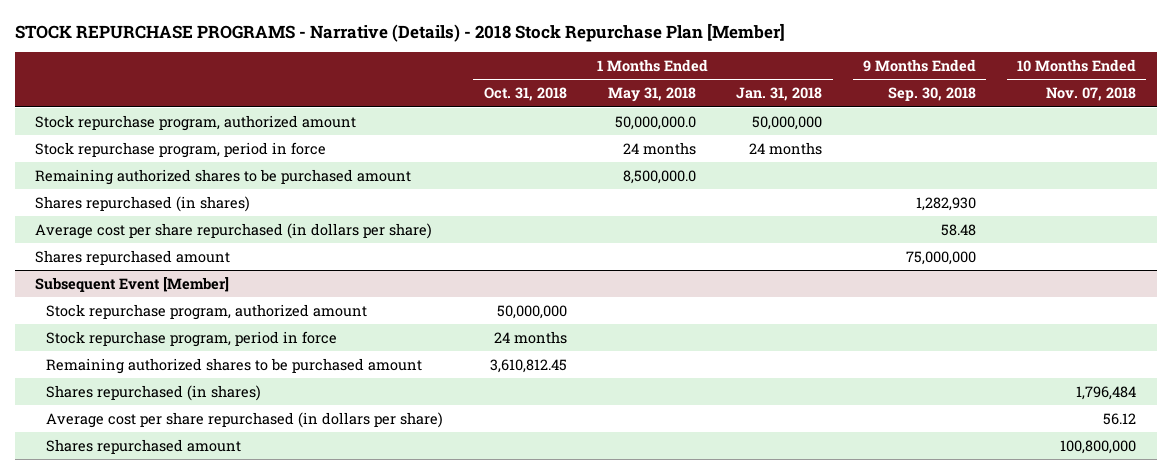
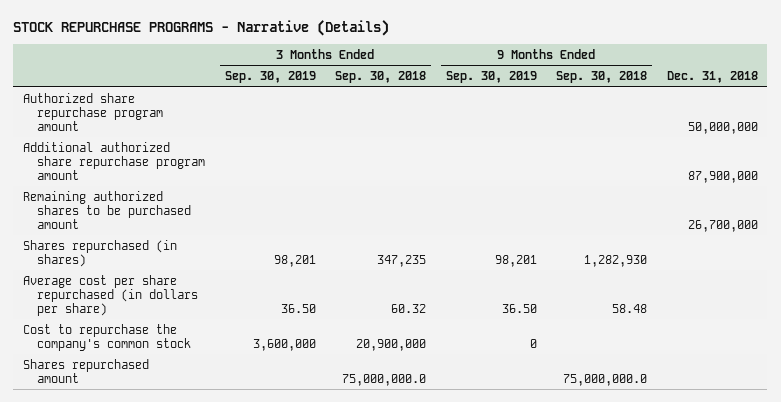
- STOCK REPURCHASE PROGRAMS - Narrative (Details) - 2018 Stock Repurchase Plan [Member]
+ STOCK REPURCHASE PROGRAMS - Narrative (Details)
- | 1 Months Ended Oct. 31, 2018 | 1 Months Ended May 31, 2018 | 1 Months Ended Jan. 31, 2018 | 9 Months Ended Sep. 30, 2018 | 10 Months Ended Nov. 07, 2018
+ | 3 Months Ended Sep. 30, 2019 | 3 Months Ended Sep. 30, 2018 | 9 Months Ended Sep. 30, 2019 | 9 Months Ended Sep. 30, 2018 | Dec. 31, 2018
- Stock repurchase program, authorized amount | | 50,000,000.0 | 50,000,000 | |
- Stock repurchase program, period in force | | 24 months | 24 months | |
+ Authorized share repurchase program amount | | | | | 50,000,000
+ Additional authorized share repurchase program amount | | | | | 87,900,000
- Shares repurchased amount | | | | 75,000,000 |
- Subsequent Event [Member]
- Stock repurchase program, authorized amount | 50,000,000 | | | |
- Stock repurchase program, period in force | 24 months | | | |
- Remaining authorized shares to be purchased amount | 3,610,812.45 | | | |
- Shares repurchased (in shares) | | | | | 1,796,484
- Average cost per share repurchased (in dollars per share) | | | | | 56.12
- Shares repurchased amount | | | | | 100,800,000
+ Cost to repurchase the company's common stock | 3,600,000 | 20,900,000 | 0 | |
+ Shares repurchased amount | | 75,000,000.0 | | 75,000,000.0 |

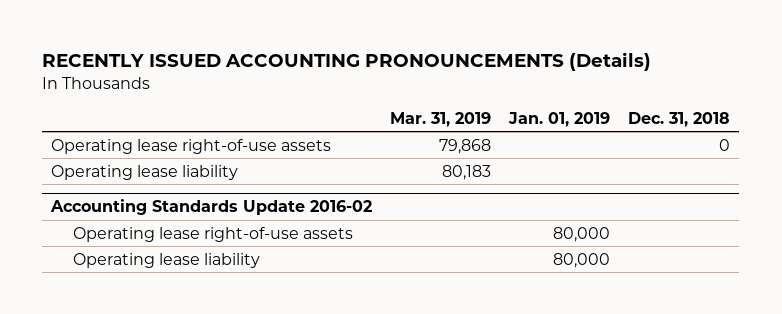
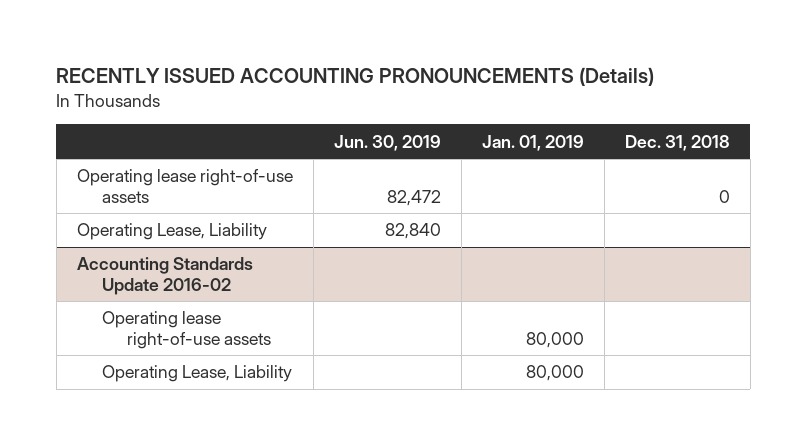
- | Mar. 31, 2019 | Jan. 01, 2019 | Dec. 31, 2018
+ | Jun. 30, 2019 | Jan. 01, 2019 | Dec. 31, 2018
- Operating lease liability | 80,183 | |
+ Operating Lease, Liability | 82,840 | |
@ Accounting Standards Update 2016-02
- Operating lease liability | | 80,000 |
+ Operating Lease, Liability | | 80,000 |

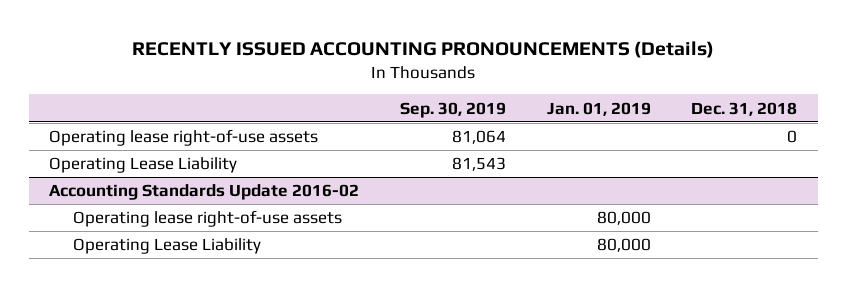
- | Jun. 30, 2019 | Jan. 01, 2019 | Dec. 31, 2018
+ | Sep. 30, 2019 | Jan. 01, 2019 | Dec. 31, 2018
- Operating Lease, Liability | 82,840 | |
+ Operating Lease Liability | 81,543 | |
@ Accounting Standards Update 2016-02
- Operating Lease, Liability | | 80,000 |
+ Operating Lease Liability | | 80,000 |

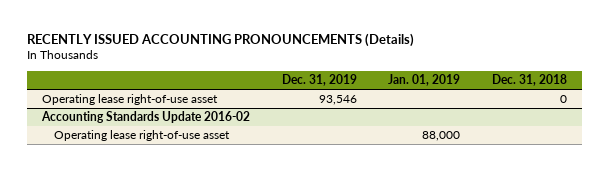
- | Sep. 30, 2019 | Jan. 01, 2019 | Dec. 31, 2018
+ | Dec. 31, 2019 | Jan. 01, 2019 | Dec. 31, 2018
- Operating lease right-of-use assets | 81,064 | | 0
- Operating Lease Liability | 81,543 | |
+ Operating lease right-of-use asset | 93,546 | | 0
@ Accounting Standards Update 2016-02
- Operating lease right-of-use assets | | 80,000 |
- Operating Lease Liability | | 80,000 |
+ Operating lease right-of-use asset | | 88,000 |

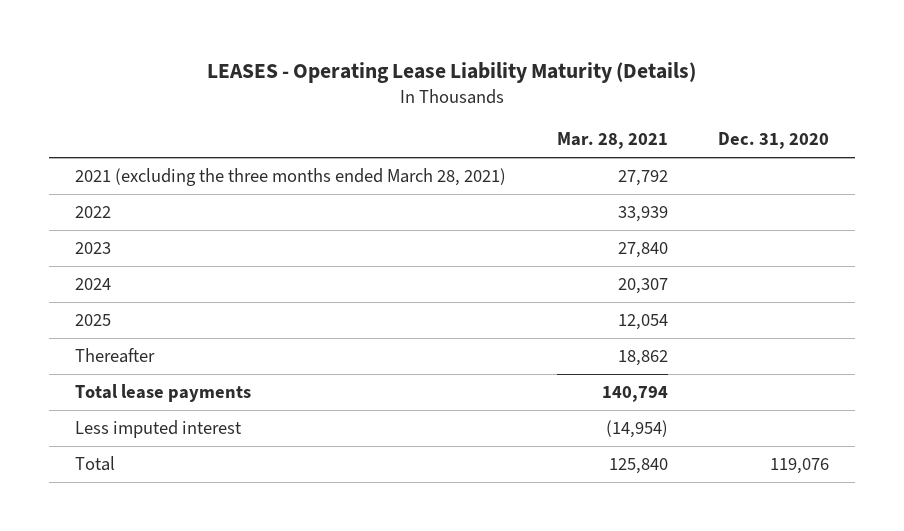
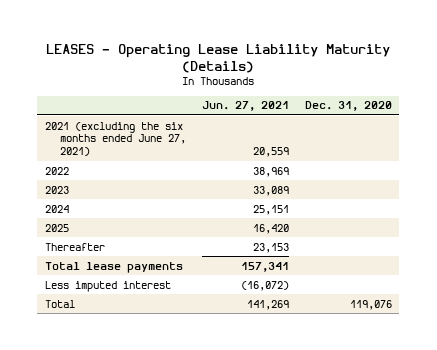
- | Mar. 28, 2021 | Dec. 31, 2020
+ | Jun. 27, 2021 | Dec. 31, 2020
- 2021 (excluding the three months ended March 28, 2021) | 27,792 |
+ 2021 (excluding the six months ended June 27, 2021) | 20,559 |

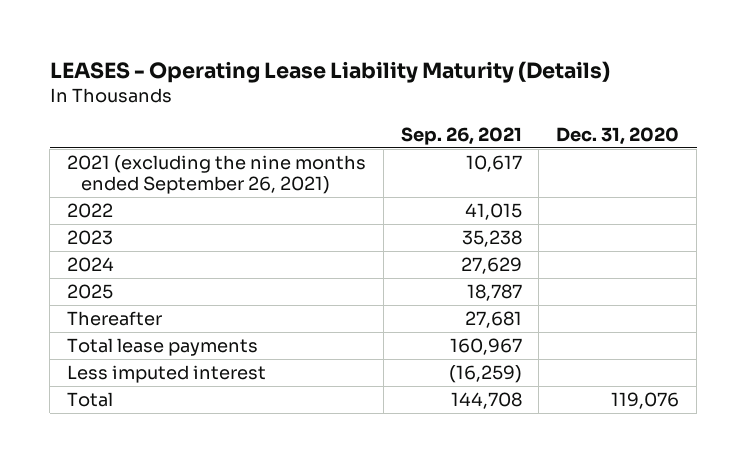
- | Jun. 27, 2021 | Dec. 31, 2020
+ | Sep. 26, 2021 | Dec. 31, 2020
- 2021 (excluding the six months ended June 27, 2021) | 20,559 |
+ 2021 (excluding the nine months ended September 26, 2021) | 10,617 |

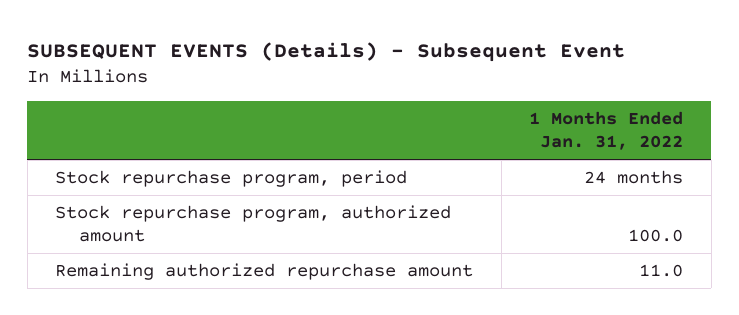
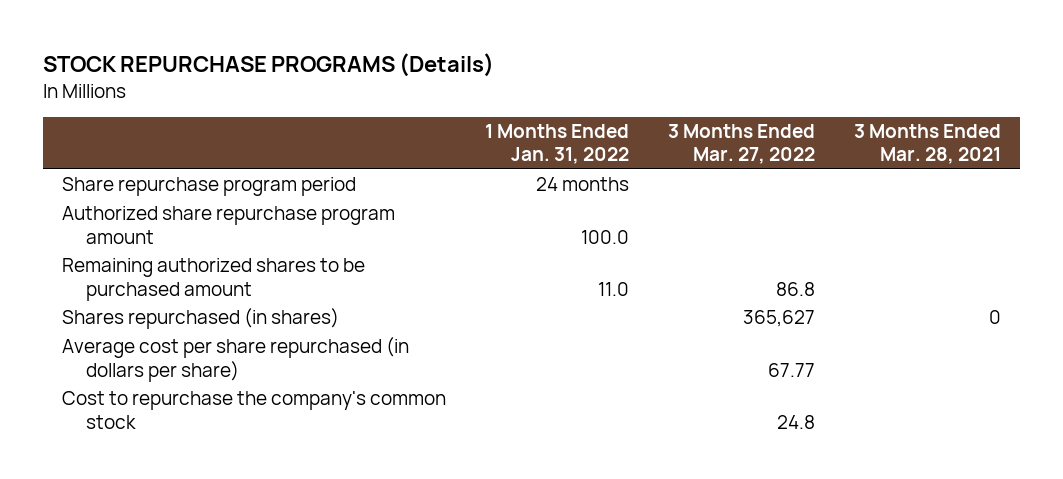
- SUBSEQUENT EVENTS (Details) - Subsequent Event
+ STOCK REPURCHASE PROGRAMS (Details)
- | 1 Months Ended Jan. 31, 2022
+ | 1 Months Ended Jan. 31, 2022 | 3 Months Ended Mar. 27, 2022 | 3 Months Ended Mar. 28, 2021
- Stock repurchase program, period | 24 months
- Stock repurchase program, authorized amount | 100.0
- Remaining authorized repurchase amount | 11.0
+ Share repurchase program period | 24 months | |
+ Authorized share repurchase program amount | 100.0 | |
+ Remaining authorized shares to be purchased amount | 11.0 | 86.8 |
+ Shares repurchased (in shares) | | 365,627 | 0
+ Average cost per share repurchased (in dollars per share) | | 67.77 |
+ Cost to repurchase the company's common stock | | 24.8 |

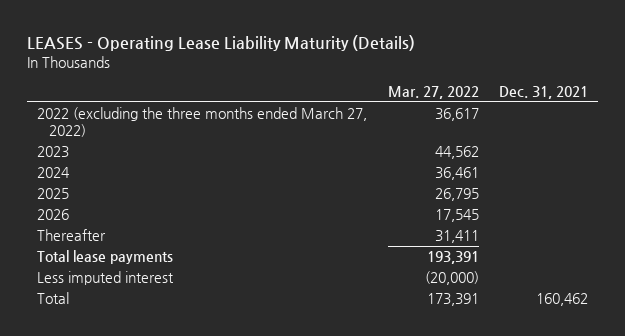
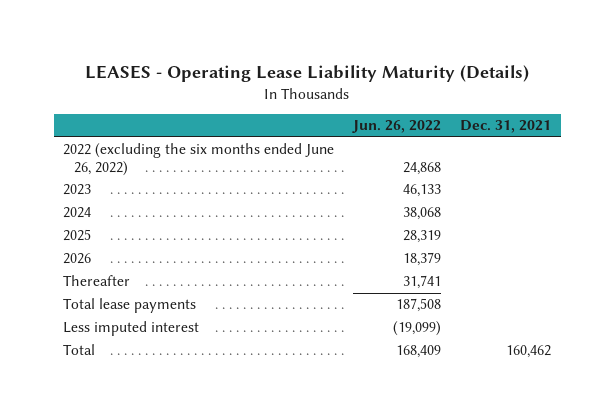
- | Mar. 27, 2022 | Dec. 31, 2021
+ | Jun. 26, 2022 | Dec. 31, 2021
- 2022 (excluding the three months ended March 27, 2022) | 36,617 |
+ 2022 (excluding the six months ended June 26, 2022) | 24,868 |

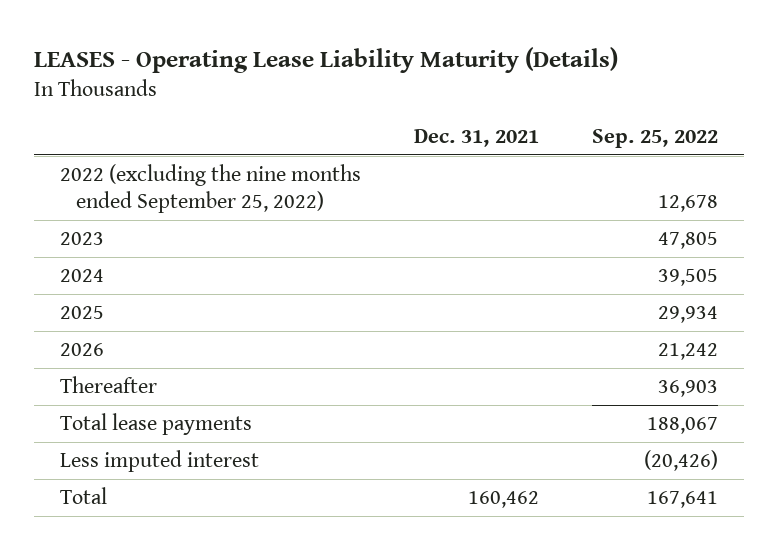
- | Jun. 26, 2022 | Dec. 31, 2021
+ | Dec. 31, 2021 | Sep. 25, 2022
- 2022 (excluding the six months ended June 26, 2022) | 24,868 |
+ 2022 (excluding the nine months ended September 25, 2022) | | 12,678

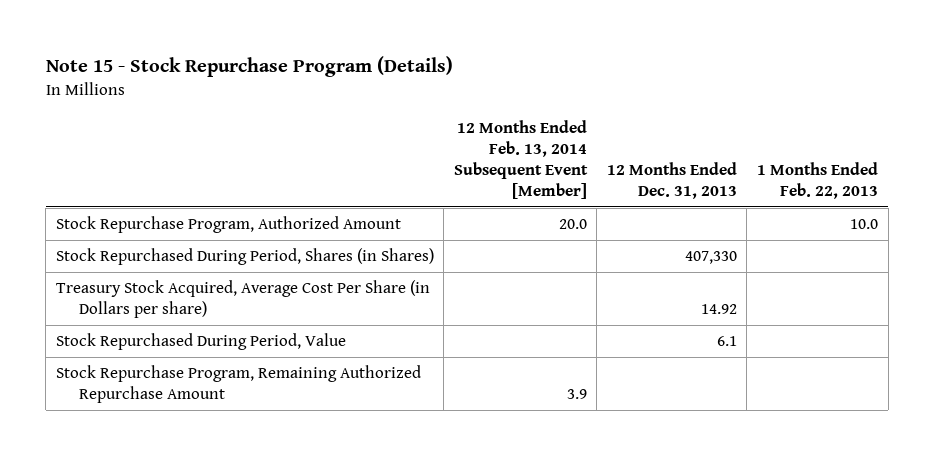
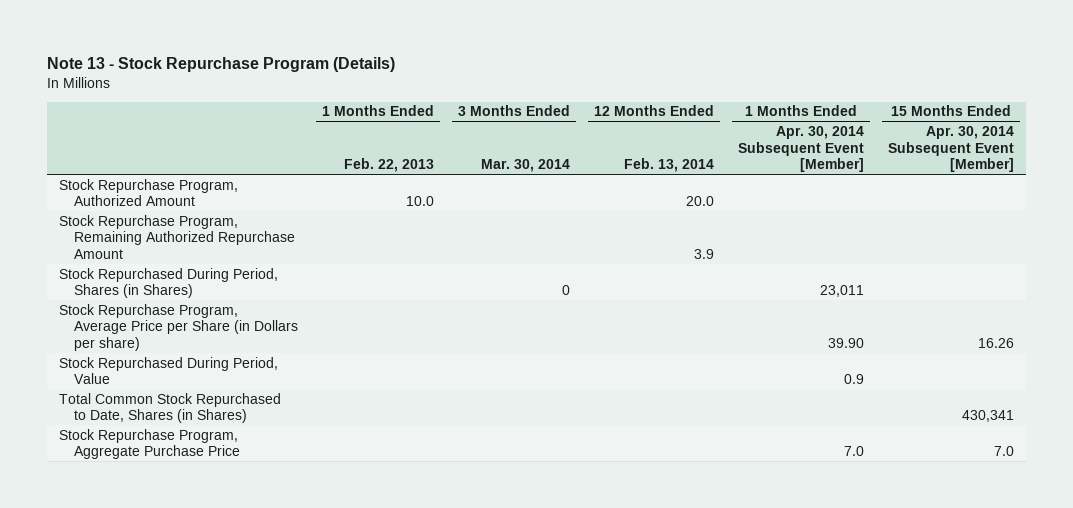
- Note 15 - Stock Repurchase Program (Details)
+ Note 13 - Stock Repurchase Program (Details)
- | 12 Months Ended Feb. 13, 2014 Subsequent Event [Member] | 12 Months Ended Dec. 31, 2013 | 1 Months Ended Feb. 22, 2013
+ | 1 Months Ended Feb. 22, 2013 | 3 Months Ended Mar. 30, 2014 | 12 Months Ended Feb. 13, 2014 | 1 Months Ended Apr. 30, 2014 Subsequent Event [Member] | 15 Months Ended Apr. 30, 2014 Subsequent Event [Member]
moved up: Stock Repurchase Program, Remaining Authorized Repurchase Amount | | | 3.9 | |
- Treasury Stock Acquired, Average Cost Per Share (in Dollars per share) | | 14.92 |
+ Stock Repurchase Program, Average Price per Share (in Dollars per share) | | | | 39.90 | 16.26
+ Total Common Stock Repurchased to Date, Shares (in Shares) | | | | | 430,341
+ Stock Repurchase Program, Aggregate Purchase Price | | | | 7.0 | 7.0

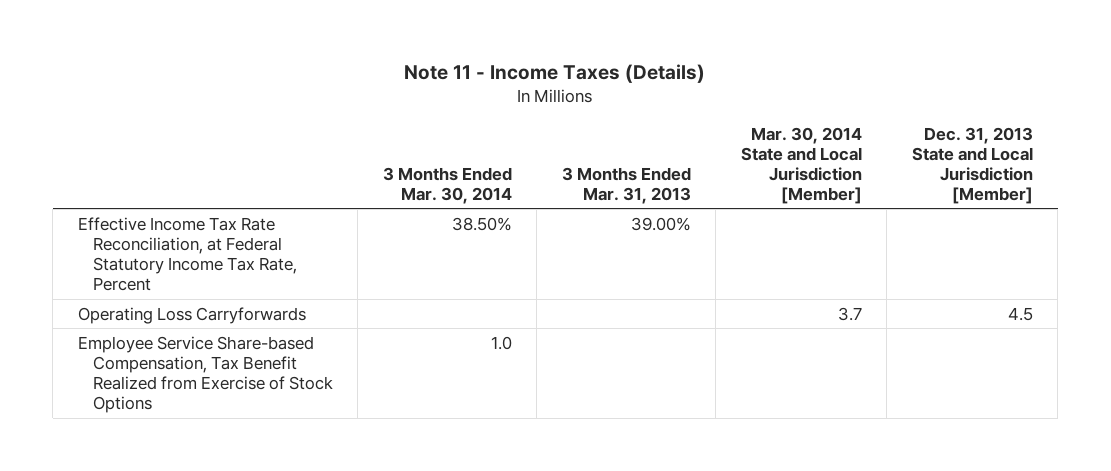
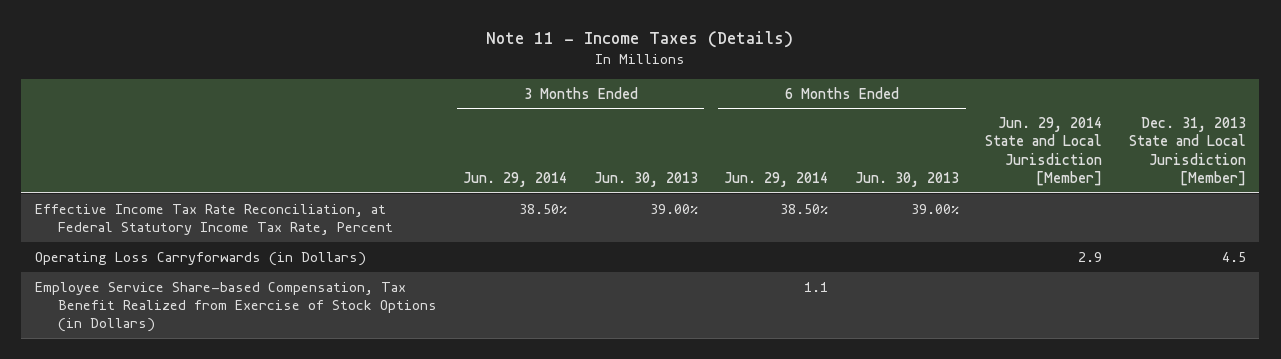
- | 3 Months Ended Mar. 30, 2014 | 3 Months Ended Mar. 31, 2013 | Mar. 30, 2014 State and Local Jurisdiction [Member] | Dec. 31, 2013 State and Local Jurisdiction [Member]
+ | 3 Months Ended Jun. 29, 2014 | 3 Months Ended Jun. 30, 2013 | 6 Months Ended Jun. 29, 2014 | 6 Months Ended Jun. 30, 2013 | Jun. 29, 2014 State and Local Jurisdiction [Member] | Dec. 31, 2013 State and Local Jurisdiction [Member]
- Operating Loss Carryforwards | | | 3.7 | 4.5
- Employee Service Share-based Compensation, Tax Benefit Realized from Exercise of Stock Options | 1.0 | | |
+ Operating Loss Carryforwards (in Dollars) | | | | | 2.9 | 4.5
+ Employee Service Share-based Compensation, Tax Benefit Realized from Exercise of Stock Options (in Dollars) | | | 1.1 | | |

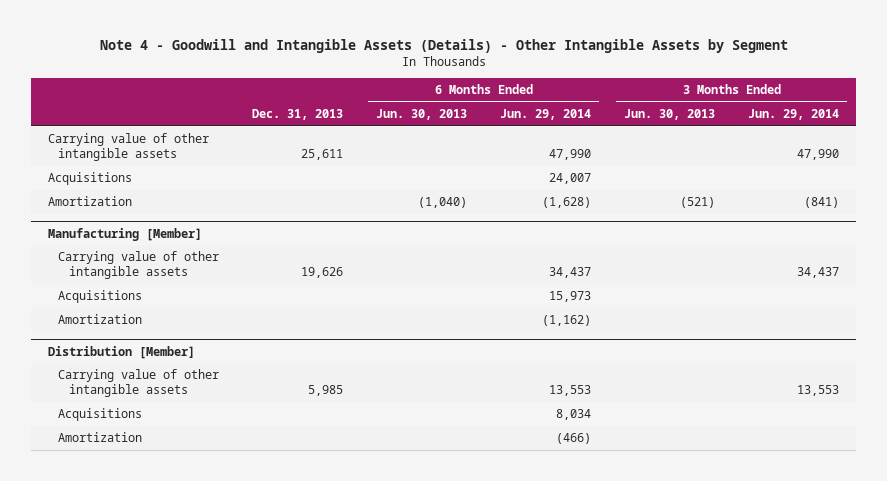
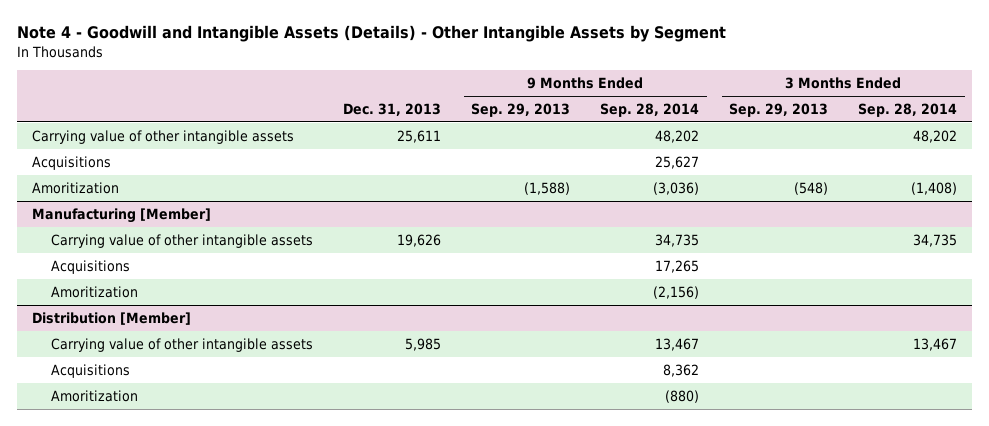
- | Dec. 31, 2013 | 6 Months Ended Jun. 30, 2013 | 6 Months Ended Jun. 29, 2014 | 3 Months Ended Jun. 30, 2013 | 3 Months Ended Jun. 29, 2014
+ | Dec. 31, 2013 | 9 Months Ended Sep. 29, 2013 | 9 Months Ended Sep. 28, 2014 | 3 Months Ended Sep. 29, 2013 | 3 Months Ended Sep. 28, 2014
- Amortization | | (1,040) | (1,628) | (521) | (841)
+ Amoritization | | (1,588) | (3,036) | (548) | (1,408)
@ Manufacturing [Member]
- Amortization | | | (1,162) | |
+ Amoritization | | | (2,156) | |
@ Distribution [Member]
- Amortization | | | (466) | |
+ Amoritization | | | (880) | |

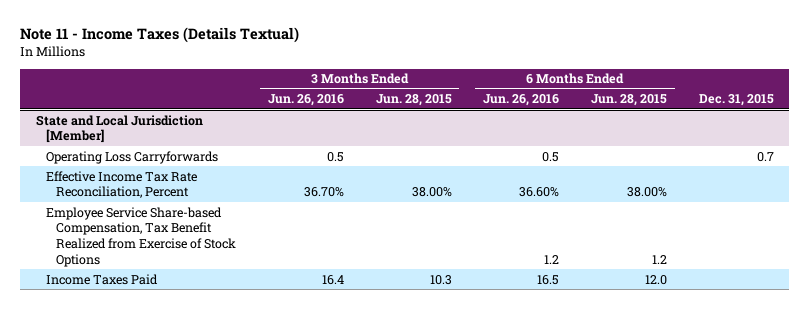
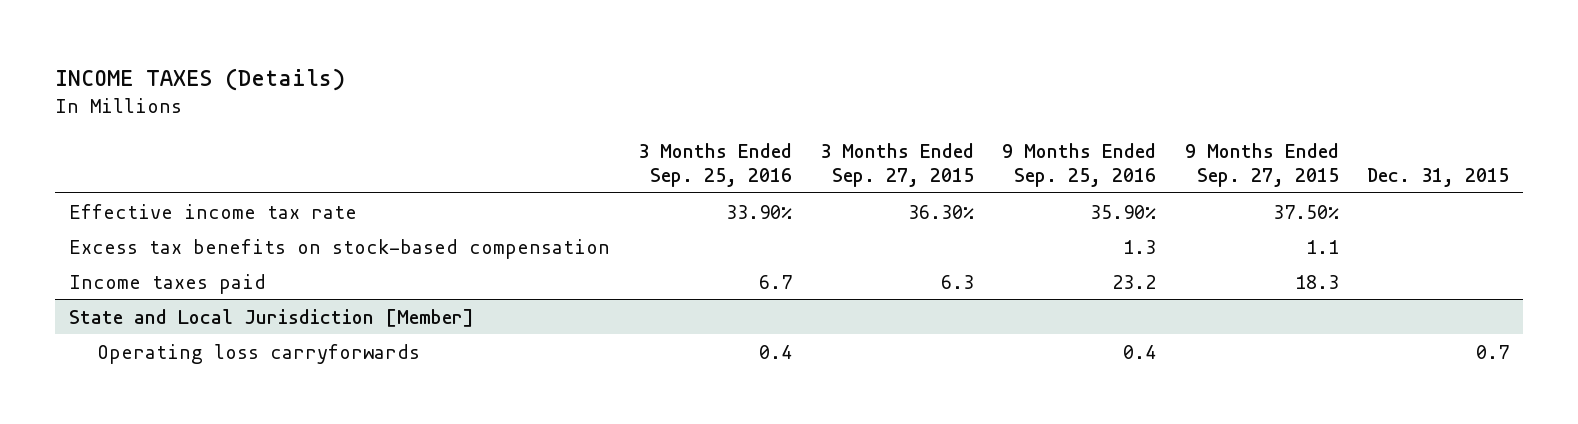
- Note 11 - Income Taxes (Details Textual)
+ INCOME TAXES (Details)
- | 3 Months Ended Jun. 26, 2016 | 3 Months Ended Jun. 28, 2015 | 6 Months Ended Jun. 26, 2016 | 6 Months Ended Jun. 28, 2015 | Dec. 31, 2015
+ | 3 Months Ended Sep. 25, 2016 | 3 Months Ended Sep. 27, 2015 | 9 Months Ended Sep. 25, 2016 | 9 Months Ended Sep. 27, 2015 | Dec. 31, 2015
+ Effective income tax rate | 33.90% | 36.30% | 35.90% | 37.50% |
+ Excess tax benefits on stock-based compensation | | | 1.3 | 1.1 |
+ Income taxes paid | 6.7 | 6.3 | 23.2 | 18.3 |
@ State and Local Jurisdiction [Member]
- Operating Loss Carryforwards | 0.5 | | 0.5 | | 0.7
- Effective Income Tax Rate Reconciliation, Percent | 36.70% | 38.00% | 36.60% | 38.00% |
- Employee Service Share-based Compensation, Tax Benefit Realized from Exercise of Stock Options | | | 1.2 | 1.2 |
- Income Taxes Paid | 16.4 | 10.3 | 16.5 | 12.0 |
+ Operating loss carryforwards | 0.4 | | 0.4 | | 0.7

